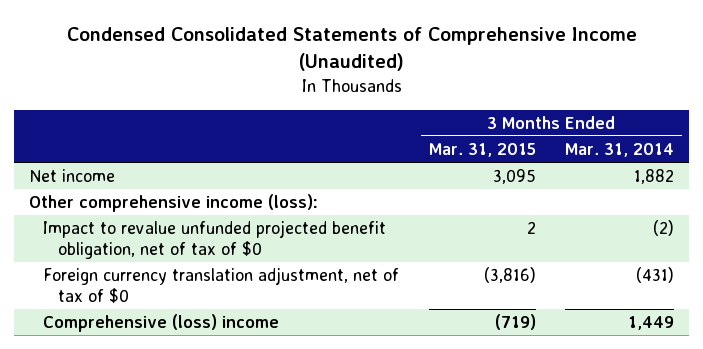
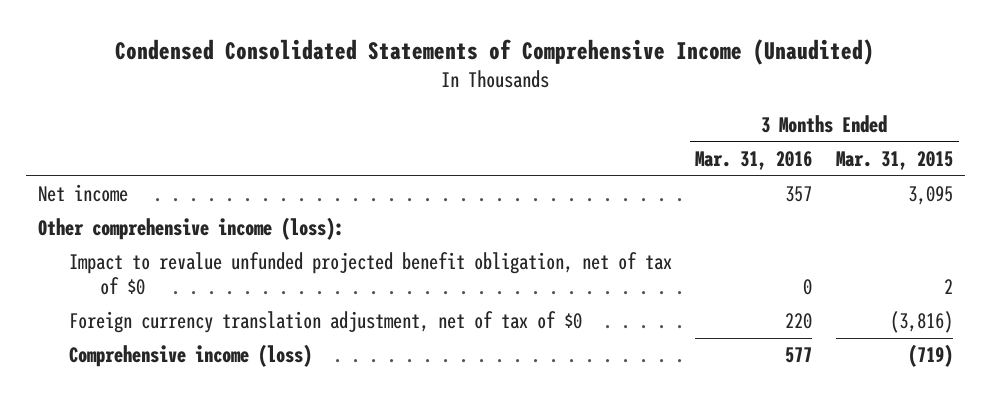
- | 3 Months Ended Mar. 31, 2015 | 3 Months Ended Mar. 31, 2014
+ | 3 Months Ended Mar. 31, 2016 | 3 Months Ended Mar. 31, 2015
- Comprehensive (loss) income | (719) | 1,449
+ Comprehensive income (loss) | 577 | (719)

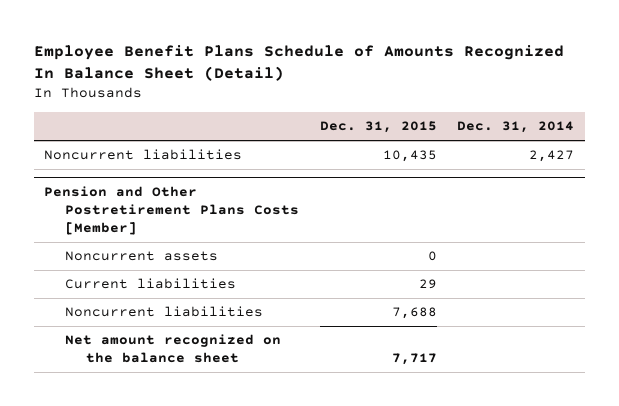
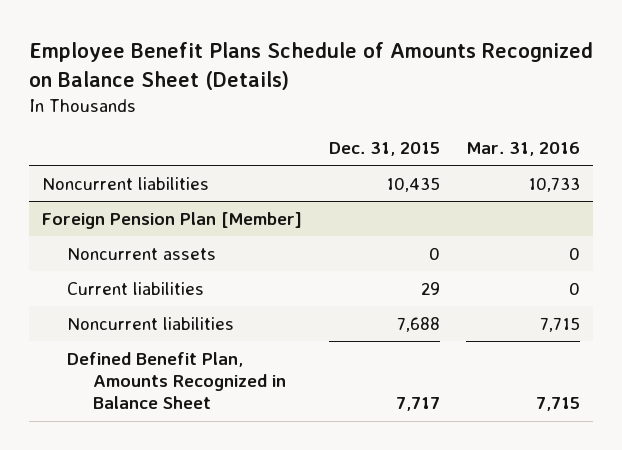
- Employee Benefit Plans Schedule of Amounts Recognized In Balance Sheet (Detail)
+ Employee Benefit Plans Schedule of Amounts Recognized on Balance Sheet (Details)
- | Dec. 31, 2015 | Dec. 31, 2014
+ | Dec. 31, 2015 | Mar. 31, 2016
- Pension and Other Postretirement Plans Costs [Member]
+ Foreign Pension Plan [Member]
- Net amount recognized on the balance sheet | 7,717 |
+ Defined Benefit Plan, Amounts Recognized in Balance Sheet | 7,717 | 7,715

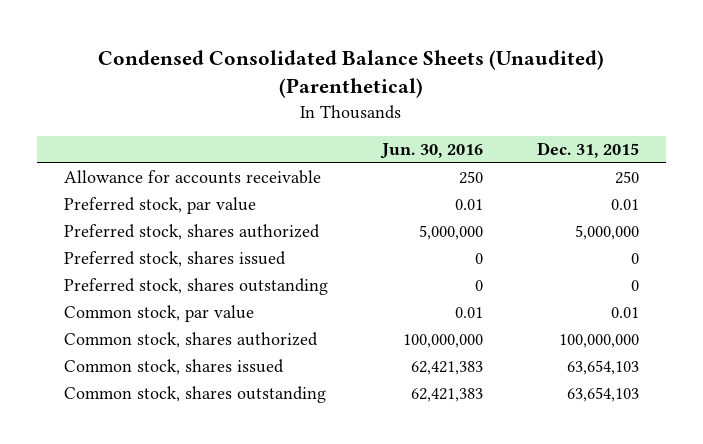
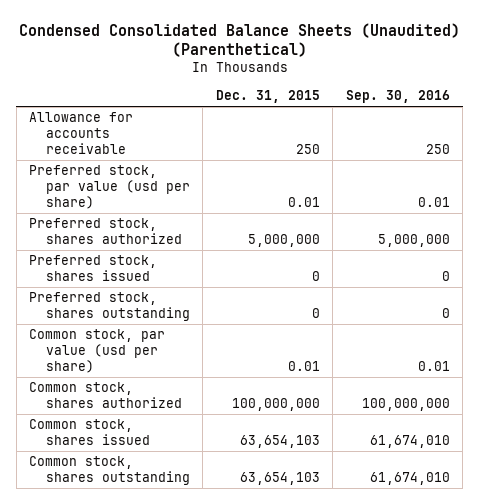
- | Jun. 30, 2016 | Dec. 31, 2015
+ | Dec. 31, 2015 | Sep. 30, 2016
- Preferred stock, par value | 0.01 | 0.01
+ Preferred stock, par value (usd per share) | 0.01 | 0.01
- Common stock, par value | 0.01 | 0.01
+ Common stock, par value (usd per share) | 0.01 | 0.01

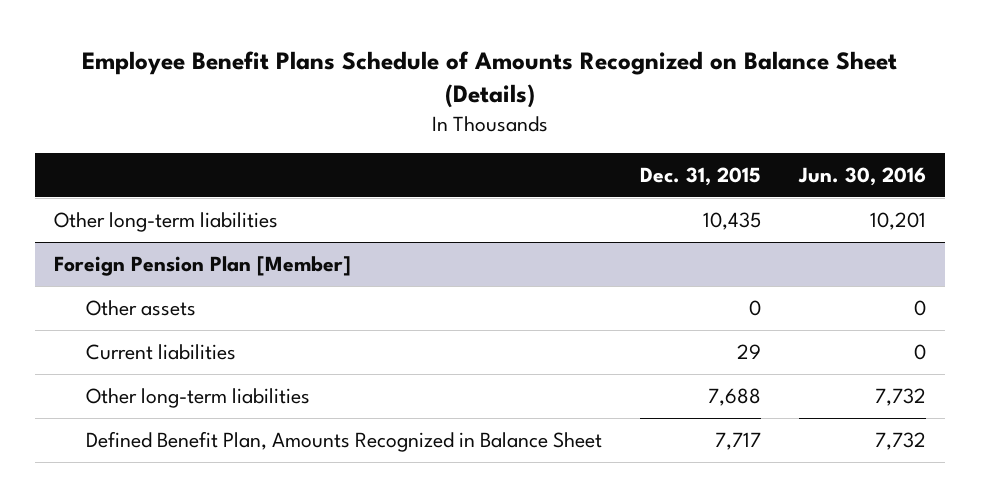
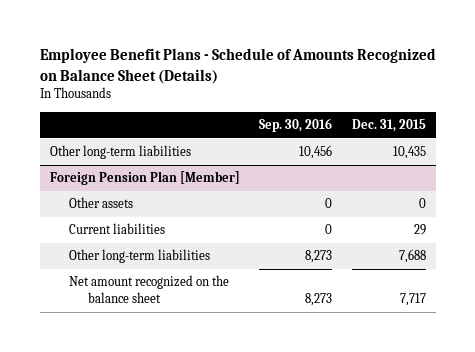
- Employee Benefit Plans Schedule of Amounts Recognized on Balance Sheet (Details)
+ Employee Benefit Plans - Schedule of Amounts Recognized on Balance Sheet (Details)
- | Dec. 31, 2015 | Jun. 30, 2016
+ | Sep. 30, 2016 | Dec. 31, 2015
@ Foreign Pension Plan [Member]
- Defined Benefit Plan, Amounts Recognized in Balance Sheet | 7,717 | 7,732
+ Net amount recognized on the balance sheet | 8,273 | 7,717

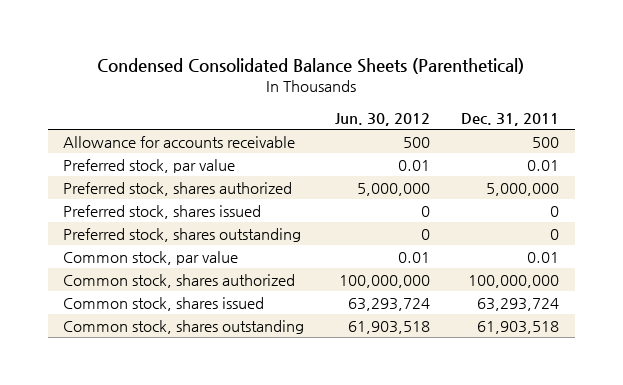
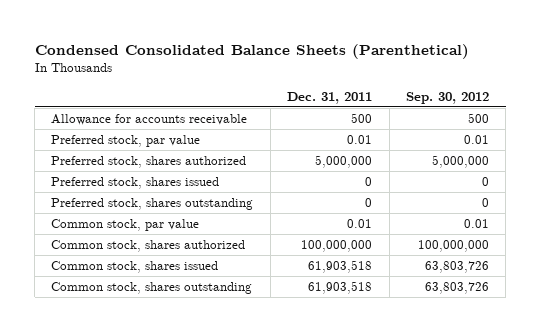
- | Jun. 30, 2012 | Dec. 31, 2011
+ | Dec. 31, 2011 | Sep. 30, 2012
- Common stock, shares issued | 63,293,724 | 63,293,724
+ Common stock, shares issued | 61,903,518 | 63,803,726

